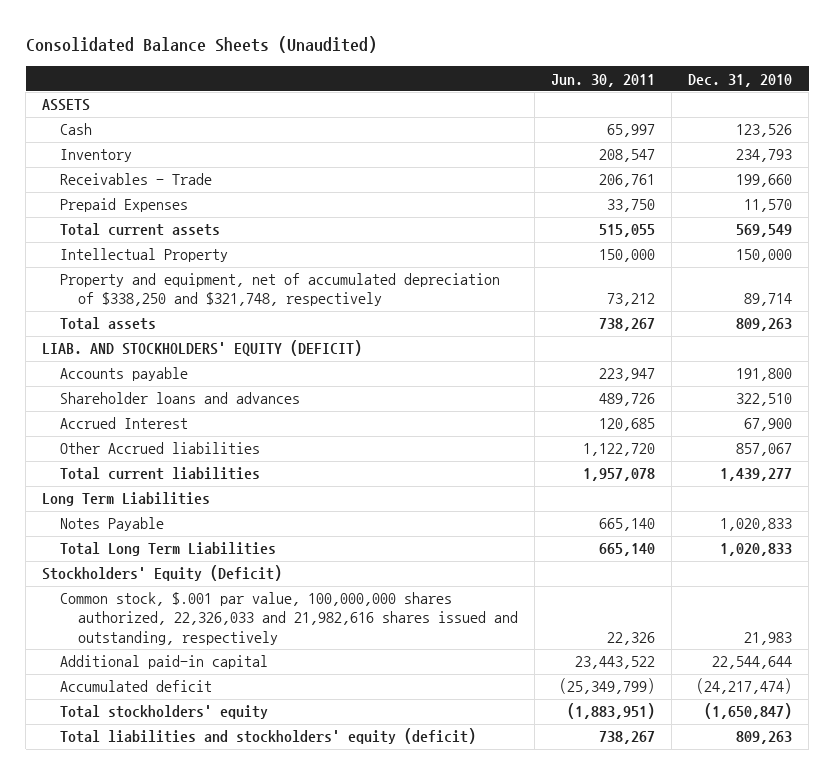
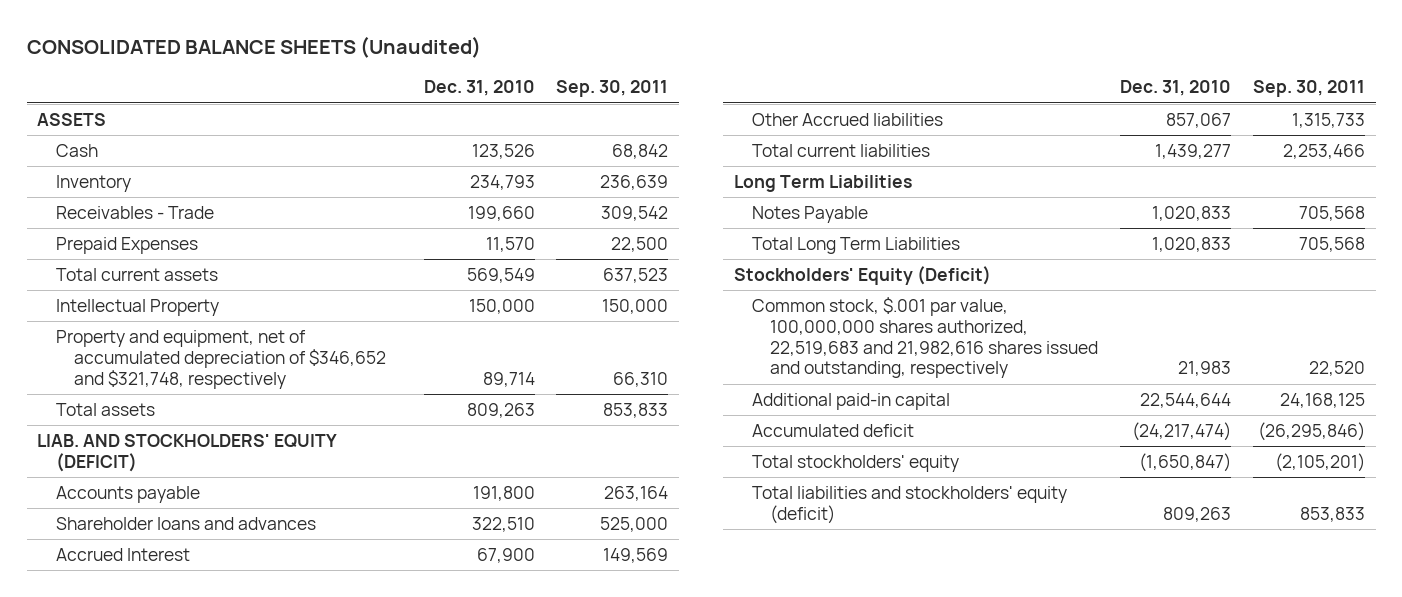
- Consolidated Balance Sheets (Unaudited)
+ CONSOLIDATED BALANCE SHEETS (Unaudited)
- | Jun. 30, 2011 | Dec. 31, 2010
+ | Dec. 31, 2010 | Sep. 30, 2011
- Property and equipment, net of accumulated depreciation of $338,250 and $321,748, respectively | 73,212 | 89,714
+ Property and equipment, net of accumulated depreciation of $346,652 and $321,748, respectively | 89,714 | 66,310
- Common stock, $.001 par value, 100,000,000 shares authorized, 22,326,033 and 21,982,616 shares issued and outstanding, respectively | 22,326 | 21,983
+ Common stock, $.001 par value, 100,000,000 shares authorized, 22,519,683 and 21,982,616 shares issued and outstanding, respectively | 21,983 | 22,520

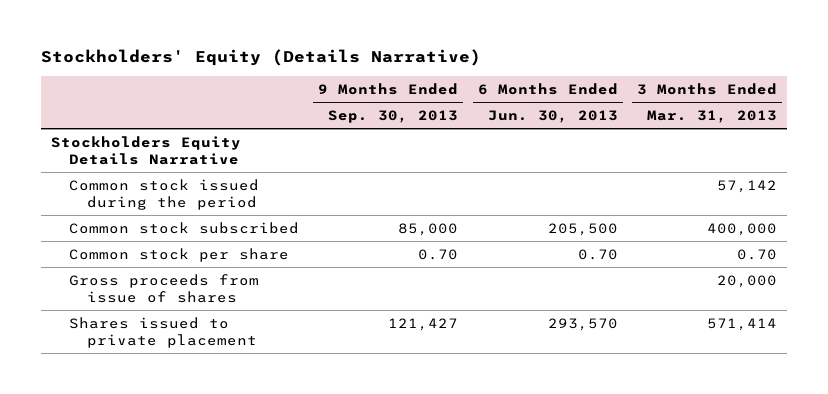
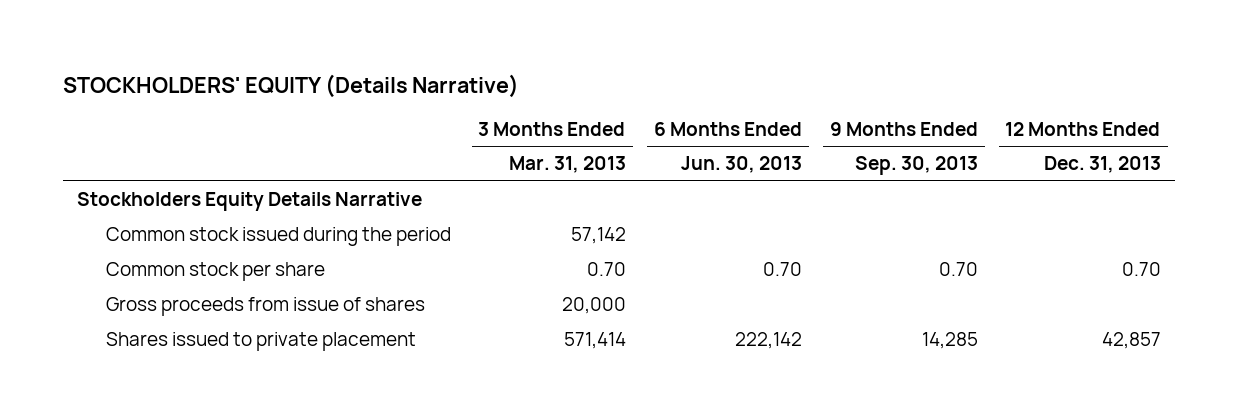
- Stockholders' Equity (Details Narrative)
+ STOCKHOLDERS' EQUITY (Details Narrative)
- | 9 Months Ended Sep. 30, 2013 | 6 Months Ended Jun. 30, 2013 | 3 Months Ended Mar. 31, 2013
+ | 3 Months Ended Mar. 31, 2013 | 6 Months Ended Jun. 30, 2013 | 9 Months Ended Sep. 30, 2013 | 12 Months Ended Dec. 31, 2013
- Common stock subscribed | 85,000 | 205,500 | 400,000
- Shares issued to private placement | 121,427 | 293,570 | 571,414
+ Shares issued to private placement | 571,414 | 222,142 | 14,285 | 42,857

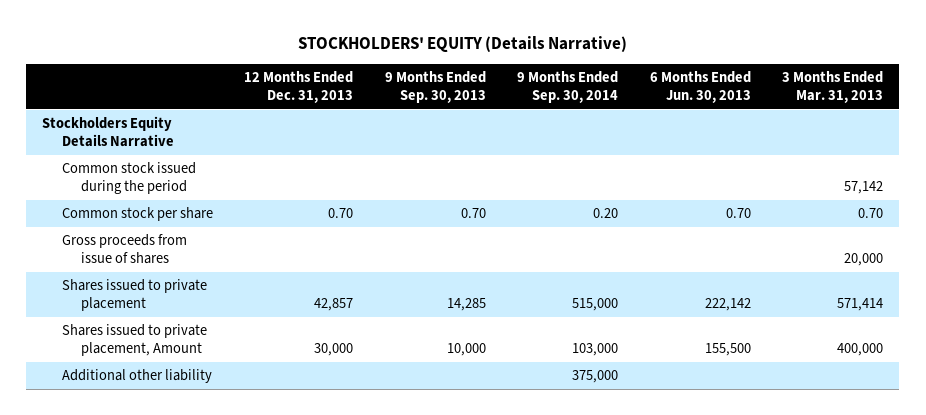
- | 3 Months Ended Mar. 31, 2013 | 6 Months Ended Jun. 30, 2013 | 9 Months Ended Sep. 30, 2013 | 12 Months Ended Dec. 31, 2013
+ | 12 Months Ended Dec. 31, 2013 | 9 Months Ended Sep. 30, 2013 | 9 Months Ended Sep. 30, 2014 | 6 Months Ended Jun. 30, 2013 | 3 Months Ended Mar. 31, 2013
+ Shares issued to private placement, Amount | 30,000 | 10,000 | 103,000 | 155,500 | 400,000
+ Additional other liability | | | 375,000 | |

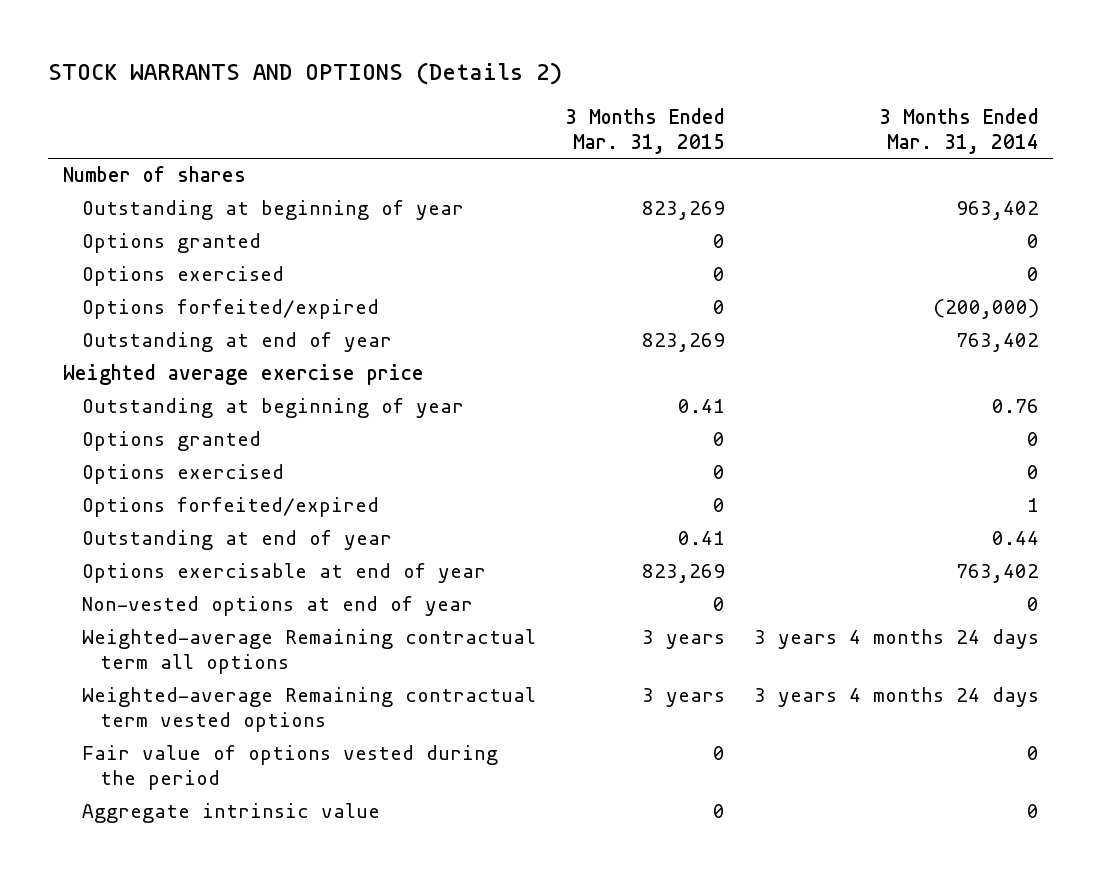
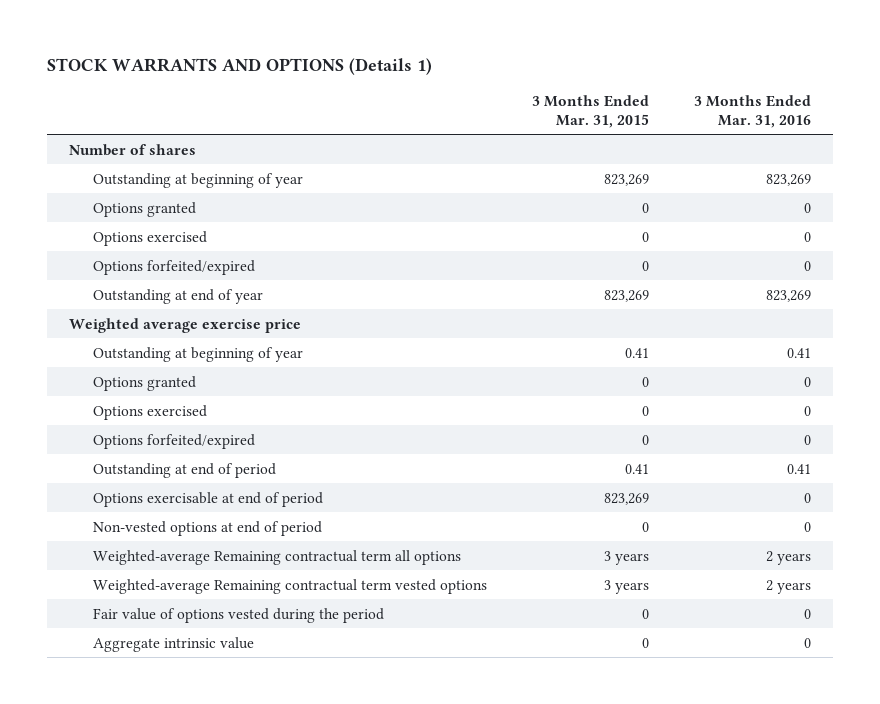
- STOCK WARRANTS AND OPTIONS (Details 2)
+ STOCK WARRANTS AND OPTIONS (Details 1)
- | 3 Months Ended Mar. 31, 2015 | 3 Months Ended Mar. 31, 2014
+ | 3 Months Ended Mar. 31, 2015 | 3 Months Ended Mar. 31, 2016
- Outstanding at end of year | 0.41 | 0.44
- Options exercisable at end of year | 823,269 | 763,402
- Non-vested options at end of year | 0 | 0
+ Outstanding at end of period | 0.41 | 0.41
+ Options exercisable at end of period | 823,269 | 0
+ Non-vested options at end of period | 0 | 0

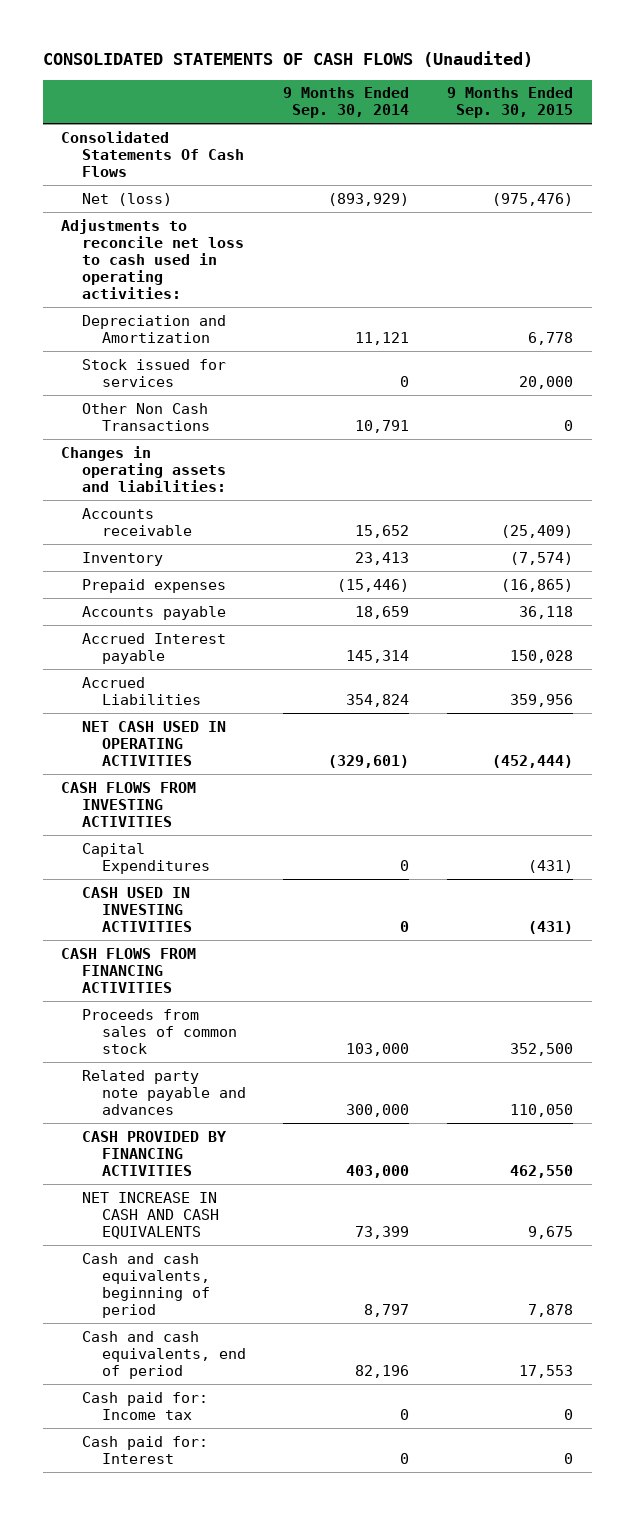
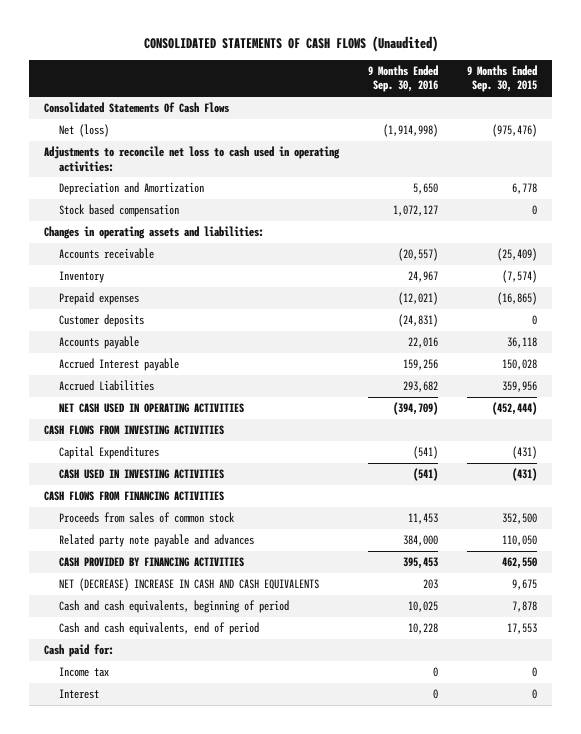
- | 9 Months Ended Sep. 30, 2014 | 9 Months Ended Sep. 30, 2015
+ | 9 Months Ended Sep. 30, 2016 | 9 Months Ended Sep. 30, 2015
- Stock issued for services | 0 | 20,000
- Other Non Cash Transactions | 10,791 | 0
+ Stock based compensation | 1,072,127 | 0
+ Customer deposits | (24,831) | 0
- NET INCREASE IN CASH AND CASH EQUIVALENTS | 73,399 | 9,675
+ NET (DECREASE) INCREASE IN CASH AND CASH EQUIVALENTS | 203 | 9,675
- Cash paid for: Income tax | 0 | 0
- Cash paid for: Interest | 0 | 0
+ Cash paid for:
+ Income tax | 0 | 0
+ Interest | 0 | 0

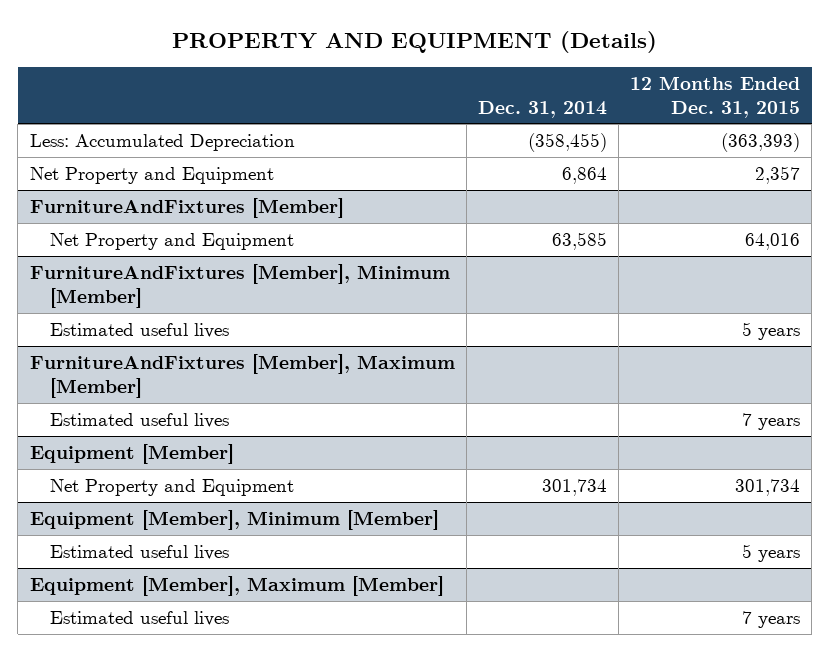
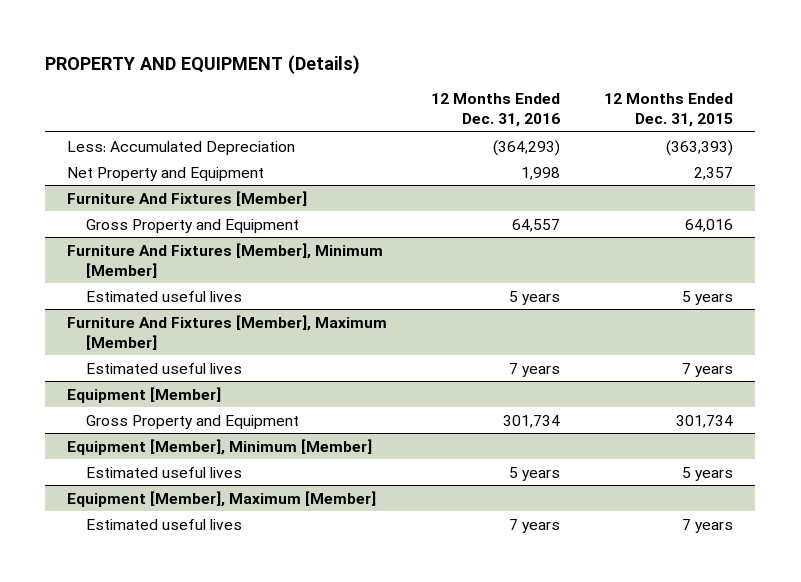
- | Dec. 31, 2014 | 12 Months Ended Dec. 31, 2015
+ | 12 Months Ended Dec. 31, 2016 | 12 Months Ended Dec. 31, 2015
- FurnitureAndFixtures [Member]
- Net Property and Equipment | 63,585 | 64,016
- FurnitureAndFixtures [Member], Minimum [Member]
+ Furniture And Fixtures [Member]
+ Gross Property and Equipment | 64,557 | 64,016
+ Furniture And Fixtures [Member], Minimum [Member]
- FurnitureAndFixtures [Member], Maximum [Member]
+ Furniture And Fixtures [Member], Maximum [Member]
@ Equipment [Member]
- Net Property and Equipment | 301,734 | 301,734
+ Gross Property and Equipment | 301,734 | 301,734

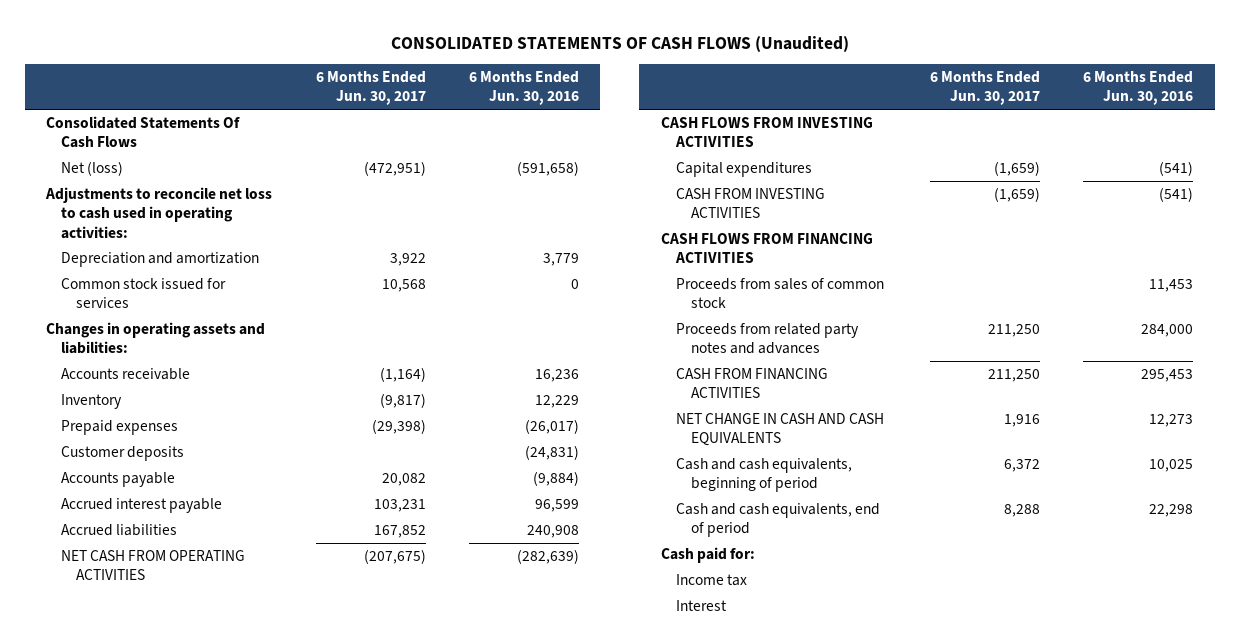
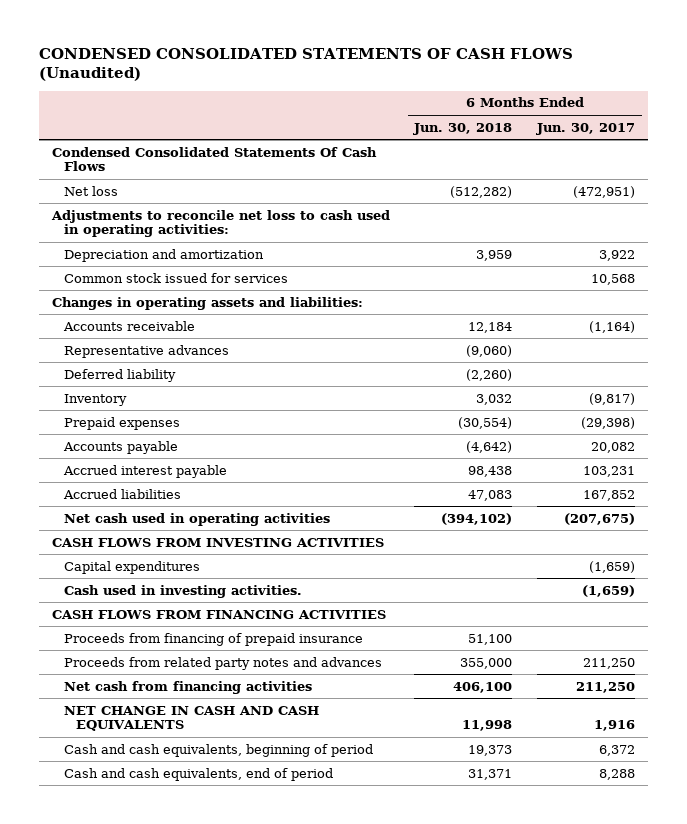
- CONSOLIDATED STATEMENTS OF CASH FLOWS (Unaudited)
+ CONDENSED CONSOLIDATED STATEMENTS OF CASH FLOWS (Unaudited)
- | 6 Months Ended Jun. 30, 2017 | 6 Months Ended Jun. 30, 2016
+ | 6 Months Ended Jun. 30, 2018 | 6 Months Ended Jun. 30, 2017
- Consolidated Statements Of Cash Flows
- Net (loss) | (472,951) | (591,658)
+ Condensed Consolidated Statements Of Cash Flows
+ Net loss | (512,282) | (472,951)
+ Representative advances | (9,060) |
+ Deferred liability | (2,260) |
- Customer deposits | | (24,831)
- NET CASH FROM OPERATING ACTIVITIES | (207,675) | (282,639)
+ Net cash used in operating activities | (394,102) | (207,675)
- CASH FROM INVESTING ACTIVITIES | (1,659) | (541)
+ Cash used in investing activities. | | (1,659)
- Proceeds from sales of common stock | | 11,453
+ Proceeds from financing of prepaid insurance | 51,100 |
- CASH FROM FINANCING ACTIVITIES | 211,250 | 295,453
+ Net cash from financing activities | 406,100 | 211,250
- Cash paid for:
- Income tax
- Interest

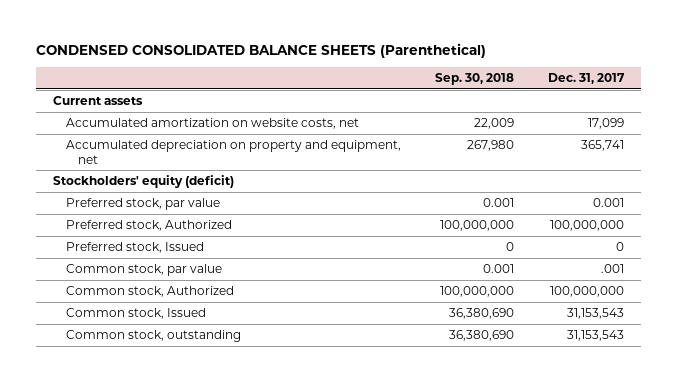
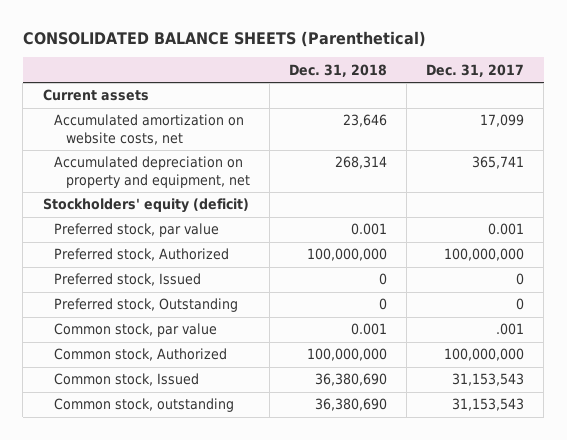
- CONDENSED CONSOLIDATED BALANCE SHEETS (Parenthetical)
+ CONSOLIDATED BALANCE SHEETS (Parenthetical)
- | Sep. 30, 2018 | Dec. 31, 2017
+ | Dec. 31, 2018 | Dec. 31, 2017
+ Preferred stock, Outstanding | 0 | 0

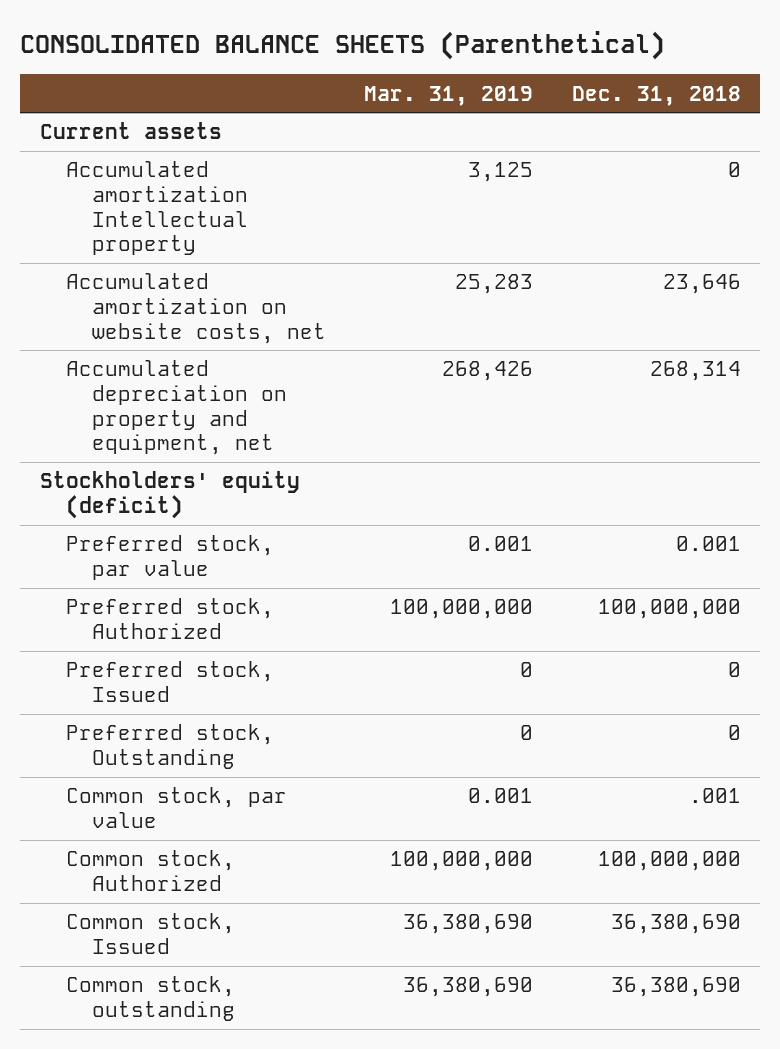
- | Dec. 31, 2018 | Dec. 31, 2017
+ | Mar. 31, 2019 | Dec. 31, 2018
+ Accumulated amortization Intellectual property | 3,125 | 0
- Common stock, par value | 0.001 | .001
+ Common stock, par value | 0.001 | .001

